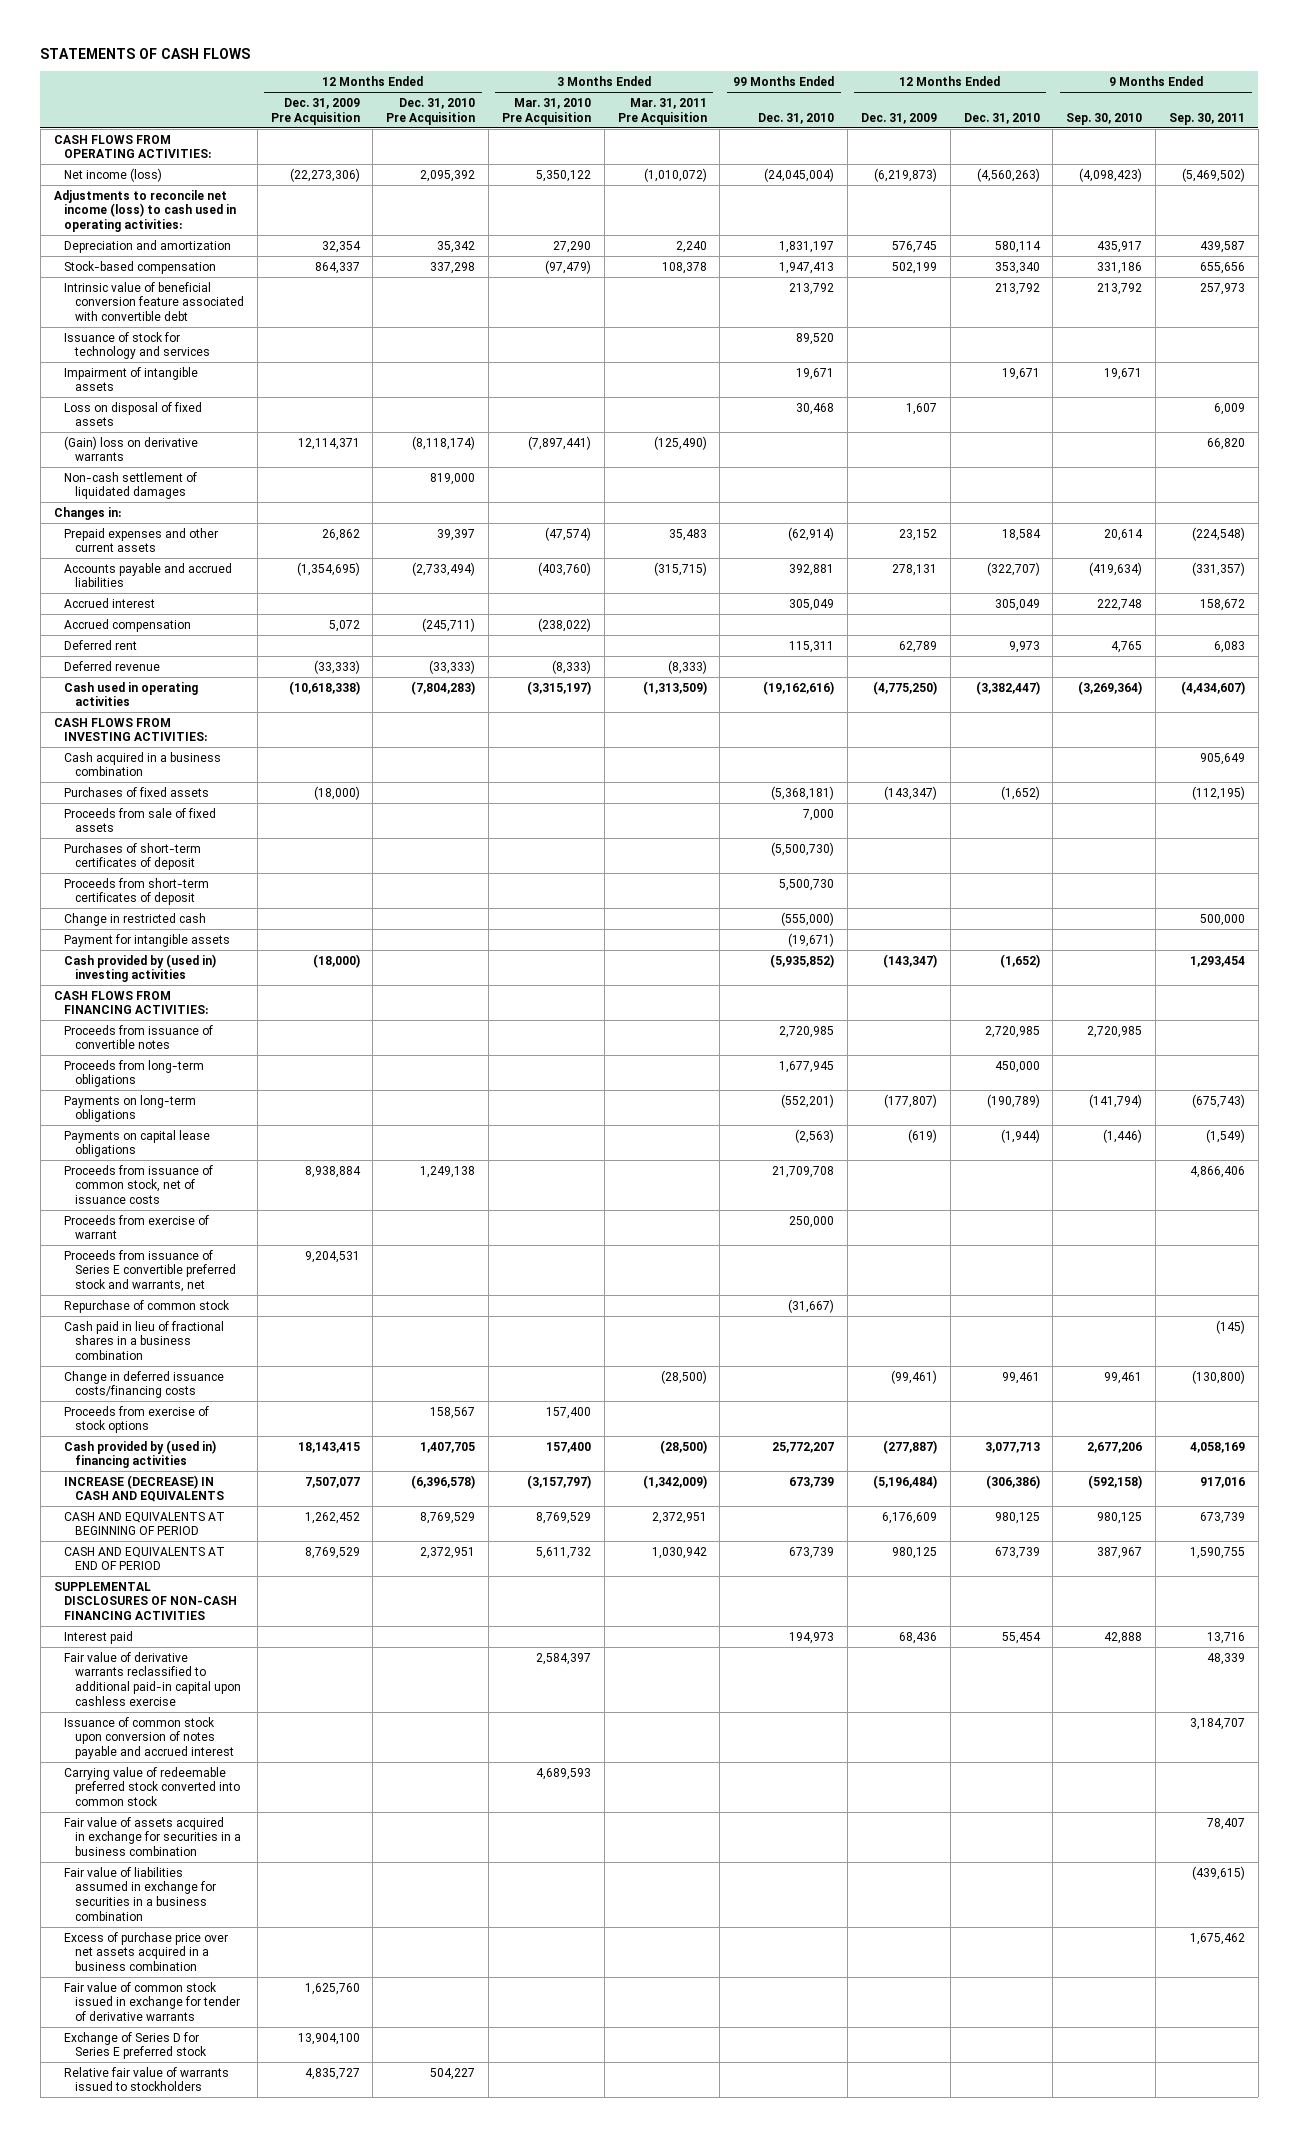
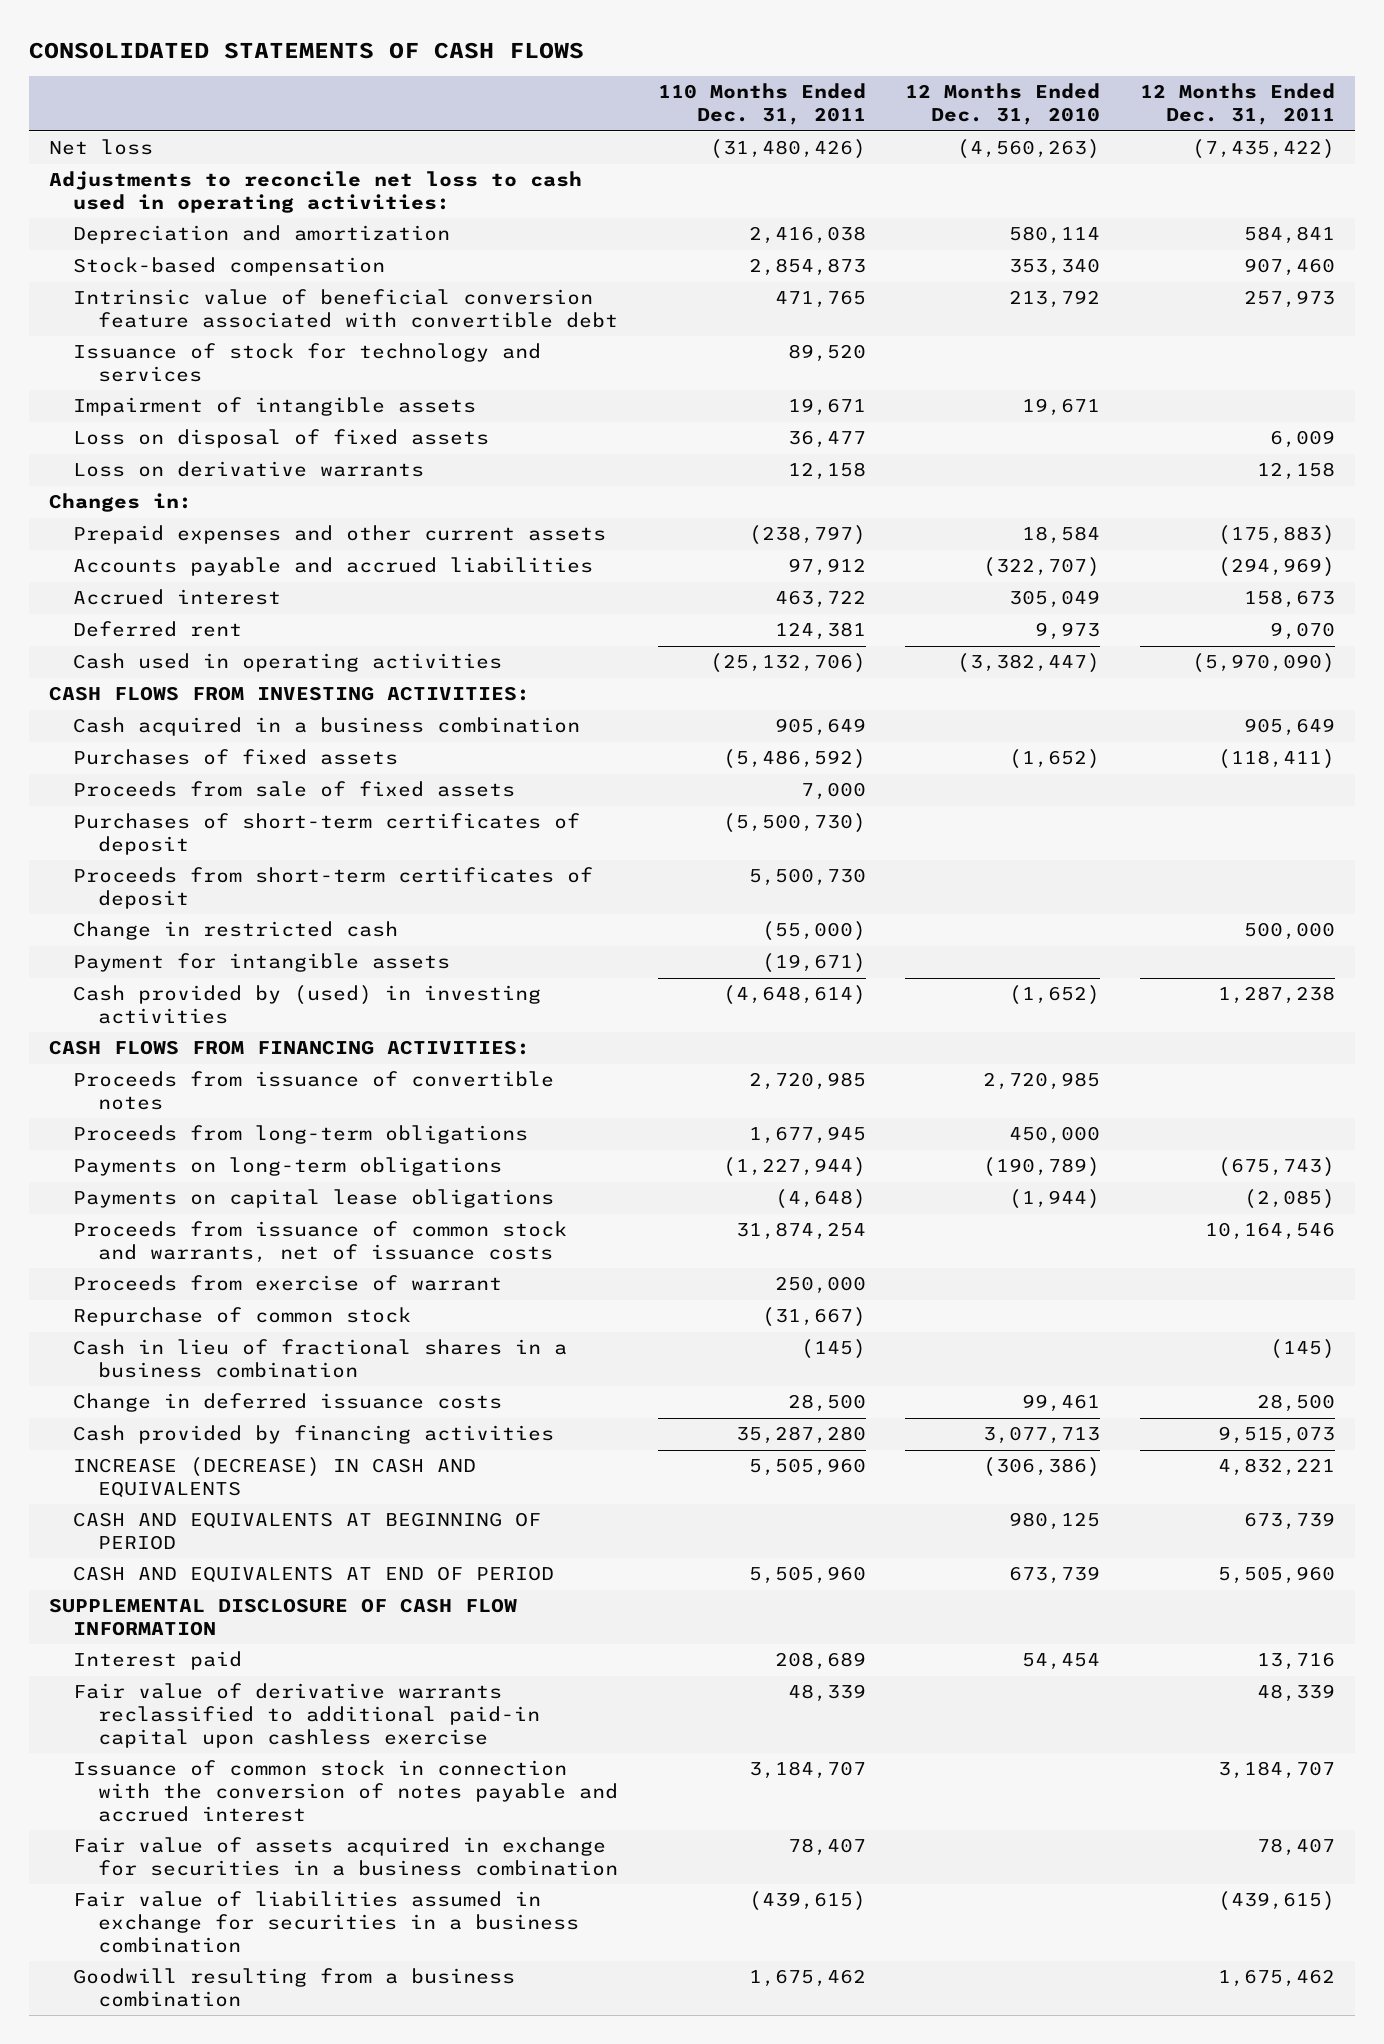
- STATEMENTS OF CASH FLOWS
+ CONSOLIDATED STATEMENTS OF CASH FLOWS
- | 12 Months Ended Dec. 31, 2009 Pre Acquisition | 12 Months Ended Dec. 31, 2010 Pre Acquisition | 3 Months Ended Mar. 31, 2010 Pre Acquisition | 3 Months Ended Mar. 31, 2011 Pre Acquisition | 99 Months Ended Dec. 31, 2010 | 12 Months Ended Dec. 31, 2009 | 12 Months Ended Dec. 31, 2010 | 9 Months Ended Sep. 30, 2010 | 9 Months Ended Sep. 30, 2011
+ | 110 Months Ended Dec. 31, 2011 | 12 Months Ended Dec. 31, 2010 | 12 Months Ended Dec. 31, 2011
- CASH FLOWS FROM OPERATING ACTIVITIES:
- Net income (loss) | (22,273,306) | 2,095,392 | 5,350,122 | (1,010,072) | (24,045,004) | (6,219,873) | (4,560,263) | (4,098,423) | (5,469,502)
- Adjustments to reconcile net income (loss) to cash used in operating activities:
+ Net loss | (31,480,426) | (4,560,263) | (7,435,422)
+ Adjustments to reconcile net loss to cash used in operating activities:
- (Gain) loss on derivative warrants | 12,114,371 | (8,118,174) | (7,897,441) | (125,490) | | | | | 66,820
- Non-cash settlement of liquidated damages | | 819,000 | | | | | | |
+ Loss on derivative warrants | 12,158 | | 12,158
- Accrued compensation | 5,072 | (245,711) | (238,022) | | | | | |
- Deferred revenue | (33,333) | (33,333) | (8,333) | (8,333) | | | | |
- Cash provided by (used in) investing activities | (18,000) | | | | (5,935,852) | (143,347) | (1,652) | | 1,293,454
+ Cash provided by (used) in investing activities | (4,648,614) | (1,652) | 1,287,238
- Proceeds from issuance of common stock, net of issuance costs | 8,938,884 | 1,249,138 | | | 21,709,708 | | | | 4,866,406
+ Proceeds from issuance of common stock and warrants, net of issuance costs | 31,874,254 | | 10,164,546
- Proceeds from issuance of Series E convertible preferred stock and warrants, net | 9,204,531 | | | | | | | |
- Cash paid in lieu of fractional shares in a business combination | | | | | | | | | (145)
- Change in deferred issuance costs/financing costs | | | | (28,500) | | (99,461) | 99,461 | 99,461 | (130,800)
- Proceeds from exercise of stock options | | 158,567 | 157,400 | | | | | |
- Cash provided by (used in) financing activities | 18,143,415 | 1,407,705 | 157,400 | (28,500) | 25,772,207 | (277,887) | 3,077,713 | 2,677,206 | 4,058,169
+ Cash in lieu of fractional shares in a business combination | (145) | | (145)
+ Change in deferred issuance costs | 28,500 | 99,461 | 28,500
+ Cash provided by financing activities | 35,287,280 | 3,077,713 | 9,515,073
- SUPPLEMENTAL DISCLOSURES OF NON-CASH FINANCING ACTIVITIES
- Interest paid | | | | | 194,973 | 68,436 | 55,454 | 42,888 | 13,716
+ SUPPLEMENTAL DISCLOSURE OF CASH FLOW INFORMATION
+ Interest paid | 208,689 | 54,454 | 13,716
- Issuance of common stock upon conversion of notes payable and accrued interest | | | | | | | | | 3,184,707
- Carrying value of redeemable preferred stock converted into common stock | | | 4,689,593 | | | | | |
+ Issuance of common stock in connection with the conversion of notes payable and accrued interest | 3,184,707 | | 3,184,707
- Excess of purchase price over net assets acquired in a business combination | | | | | | | | | 1,675,462
- Fair value of common stock issued in exchange for tender of derivative warrants | 1,625,760 | | | | | | | |
- Exchange of Series D for Series E preferred stock | 13,904,100 | | | | | | | |
- Relative fair value of warrants issued to stockholders | 4,835,727 | 504,227 | | | | | | |
+ Goodwill resulting from a business combination | 1,675,462 | | 1,675,462

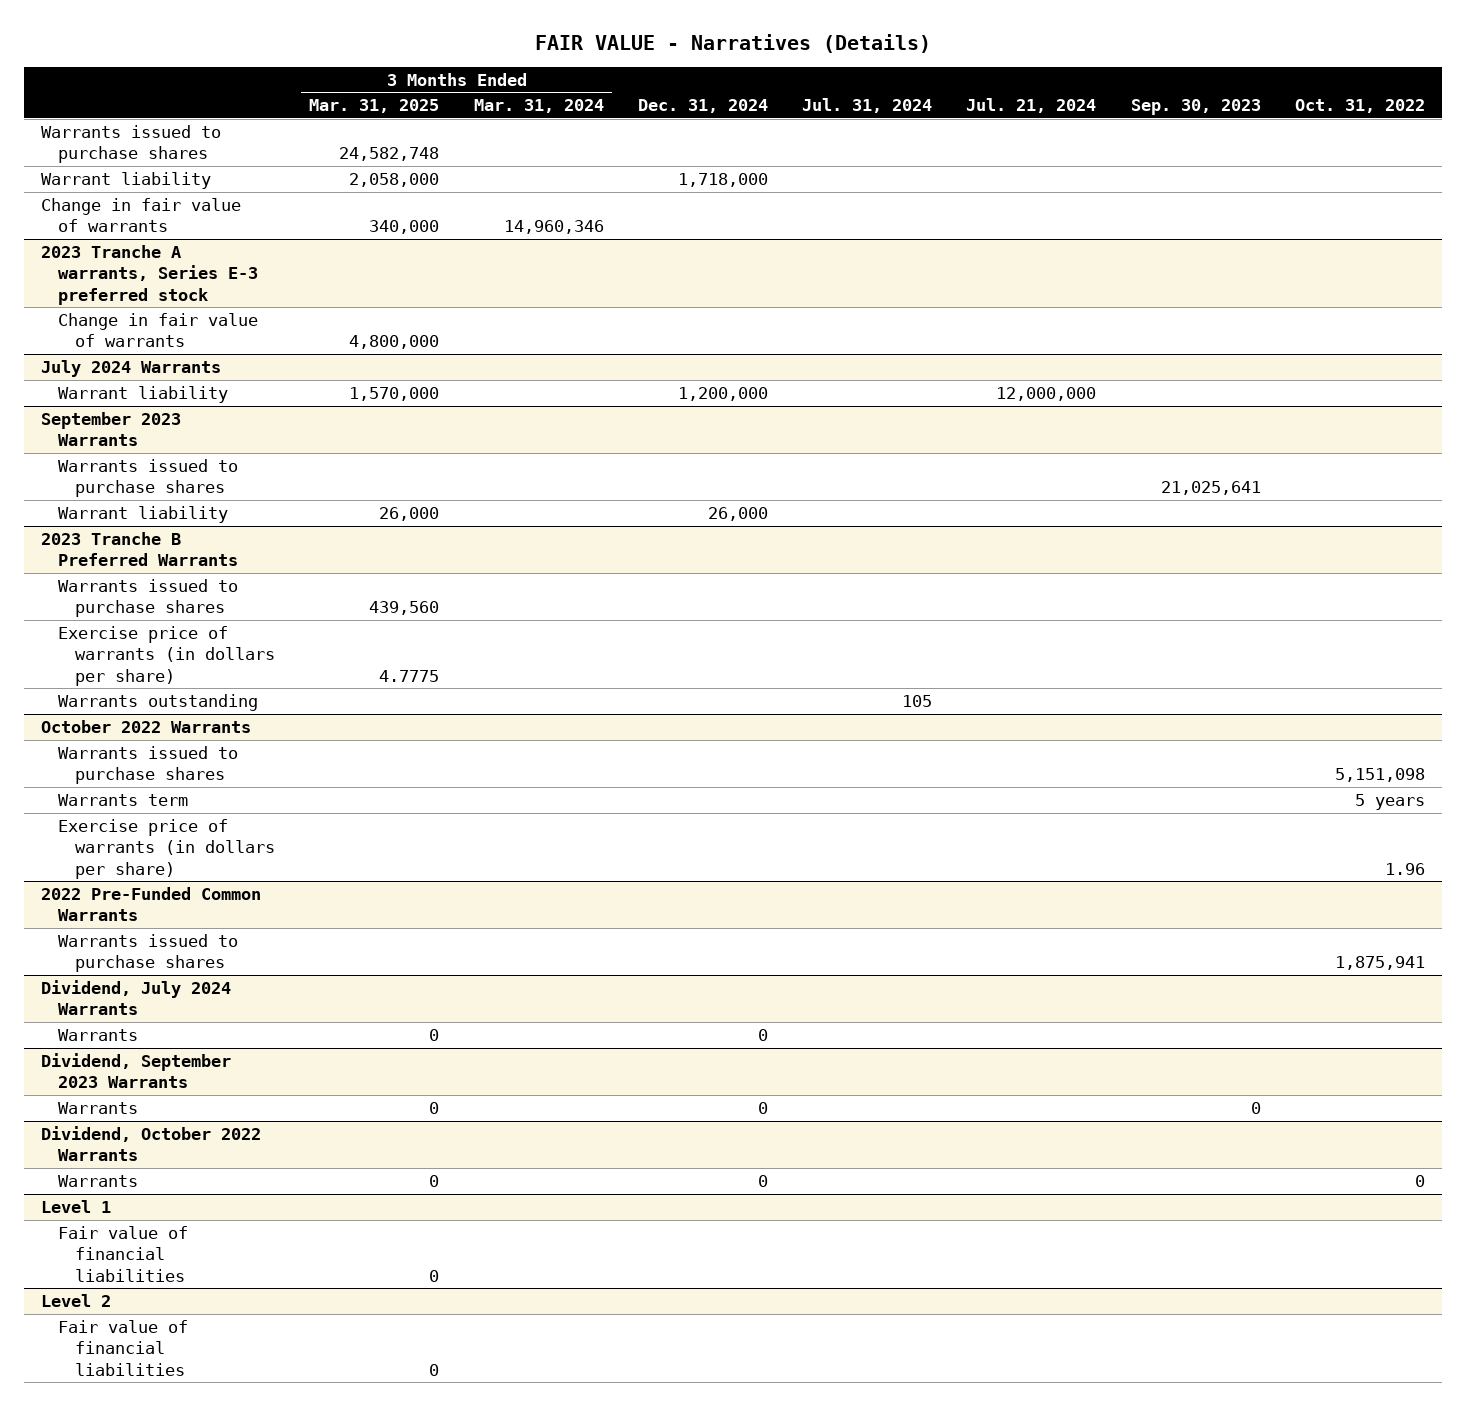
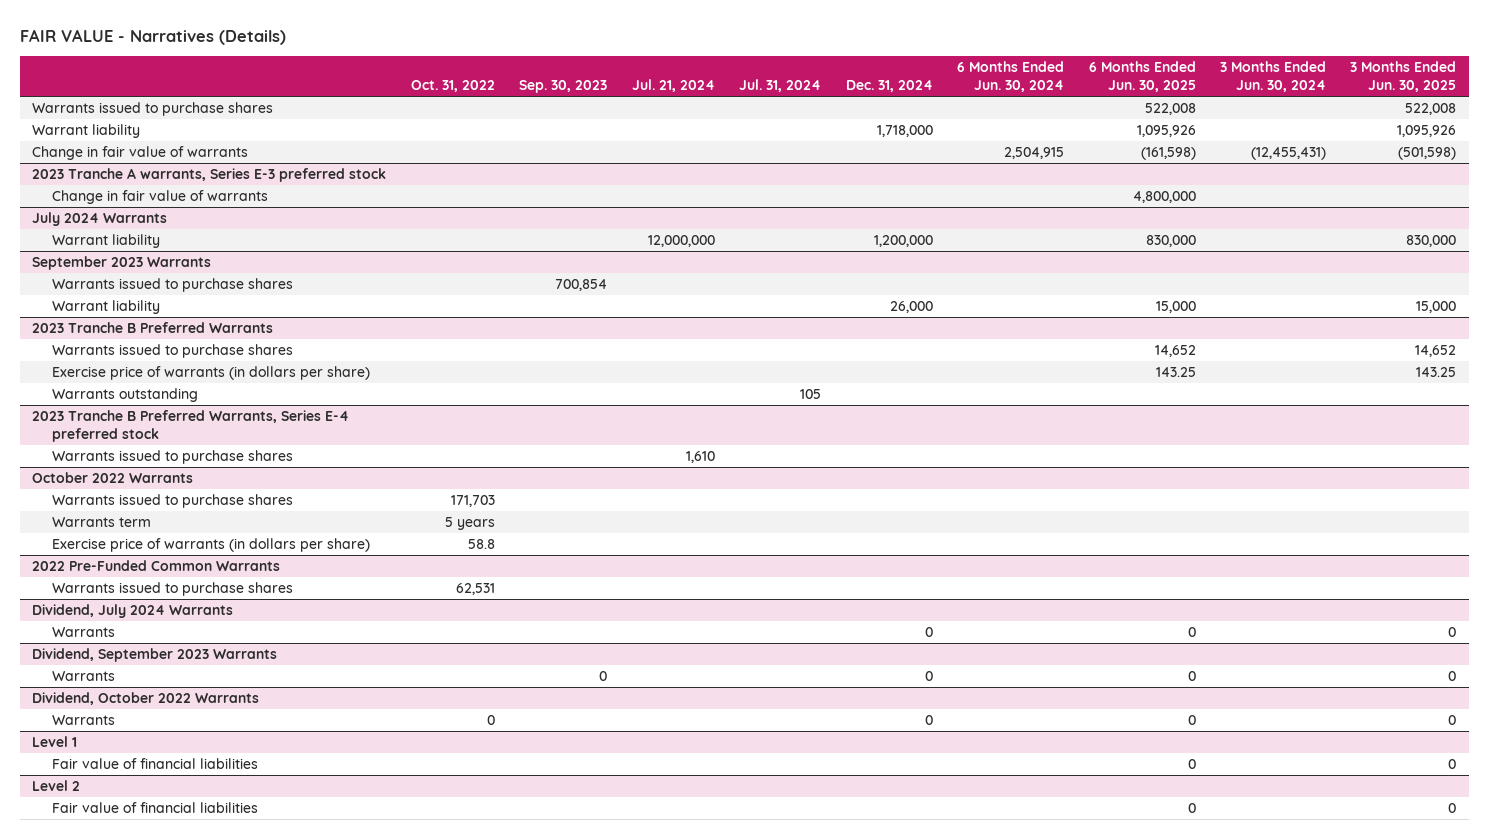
- | 3 Months Ended Mar. 31, 2025 | 3 Months Ended Mar. 31, 2024 | Dec. 31, 2024 | Jul. 31, 2024 | Jul. 21, 2024 | Sep. 30, 2023 | Oct. 31, 2022
+ | Oct. 31, 2022 | Sep. 30, 2023 | Jul. 21, 2024 | Jul. 31, 2024 | Dec. 31, 2024 | 6 Months Ended Jun. 30, 2024 | 6 Months Ended Jun. 30, 2025 | 3 Months Ended Jun. 30, 2024 | 3 Months Ended Jun. 30, 2025
@ September 2023 Warrants
- Warrants issued to purchase shares | | | | | | 21,025,641 |
+ Warrants issued to purchase shares | | 700,854 | | | | | | |
+ 2023 Tranche B Preferred Warrants, Series E-4 preferred stock
+ Warrants issued to purchase shares | | | 1,610 | | | | | |
@ October 2022 Warrants
- Warrants issued to purchase shares | | | | | | | 5,151,098
+ Warrants issued to purchase shares | 171,703 | | | | | | | |
- Exercise price of warrants (in dollars per share) | | | | | | | 1.96
+ Exercise price of warrants (in dollars per share) | 58.8 | | | | | | | |
@ 2022 Pre-Funded Common Warrants
- Warrants issued to purchase shares | | | | | | | 1,875,941
+ Warrants issued to purchase shares | 62,531 | | | | | | | |

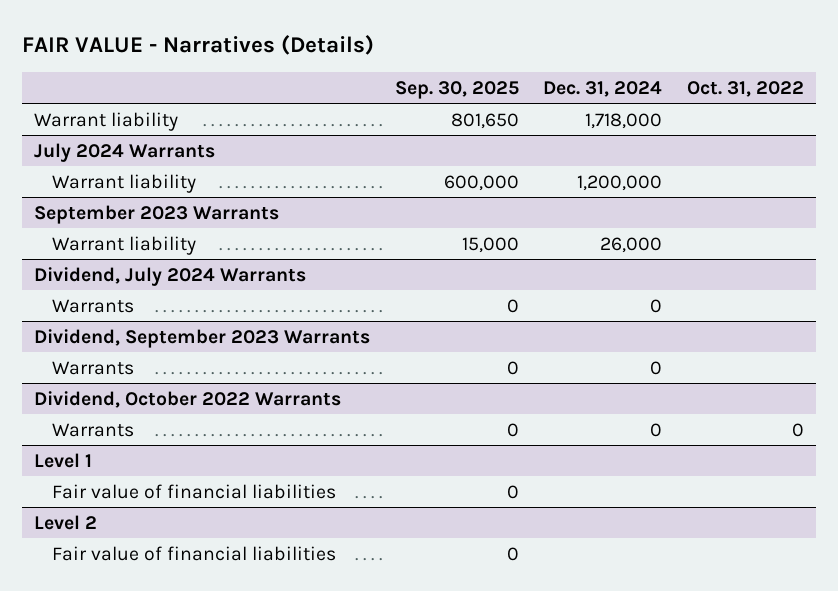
- | Oct. 31, 2022 | Sep. 30, 2023 | Jul. 21, 2024 | Jul. 31, 2024 | Dec. 31, 2024 | 6 Months Ended Jun. 30, 2024 | 6 Months Ended Jun. 30, 2025 | 3 Months Ended Jun. 30, 2024 | 3 Months Ended Jun. 30, 2025
+ | Sep. 30, 2025 | Dec. 31, 2024 | Oct. 31, 2022
- Warrants issued to purchase shares | | | | | | | 522,008 | | 522,008
- Change in fair value of warrants | | | | | | 2,504,915 | (161,598) | (12,455,431) | (501,598)
- 2023 Tranche A warrants, Series E-3 preferred stock
- Change in fair value of warrants | | | | | | | 4,800,000 | |
@ September 2023 Warrants
- Warrants issued to purchase shares | | 700,854 | | | | | | |
- 2023 Tranche B Preferred Warrants
- Warrants issued to purchase shares | | | | | | | 14,652 | | 14,652
- Exercise price of warrants (in dollars per share) | | | | | | | 143.25 | | 143.25
- Warrants outstanding | | | | 105 | | | | |
- 2023 Tranche B Preferred Warrants, Series E-4 preferred stock
- Warrants issued to purchase shares | | | 1,610 | | | | | |
- October 2022 Warrants
- Warrants issued to purchase shares | 171,703 | | | | | | | |
- Warrants term | 5 years | | | | | | | |
- Exercise price of warrants (in dollars per share) | 58.8 | | | | | | | |
- 2022 Pre-Funded Common Warrants
- Warrants issued to purchase shares | 62,531 | | | | | | | |

